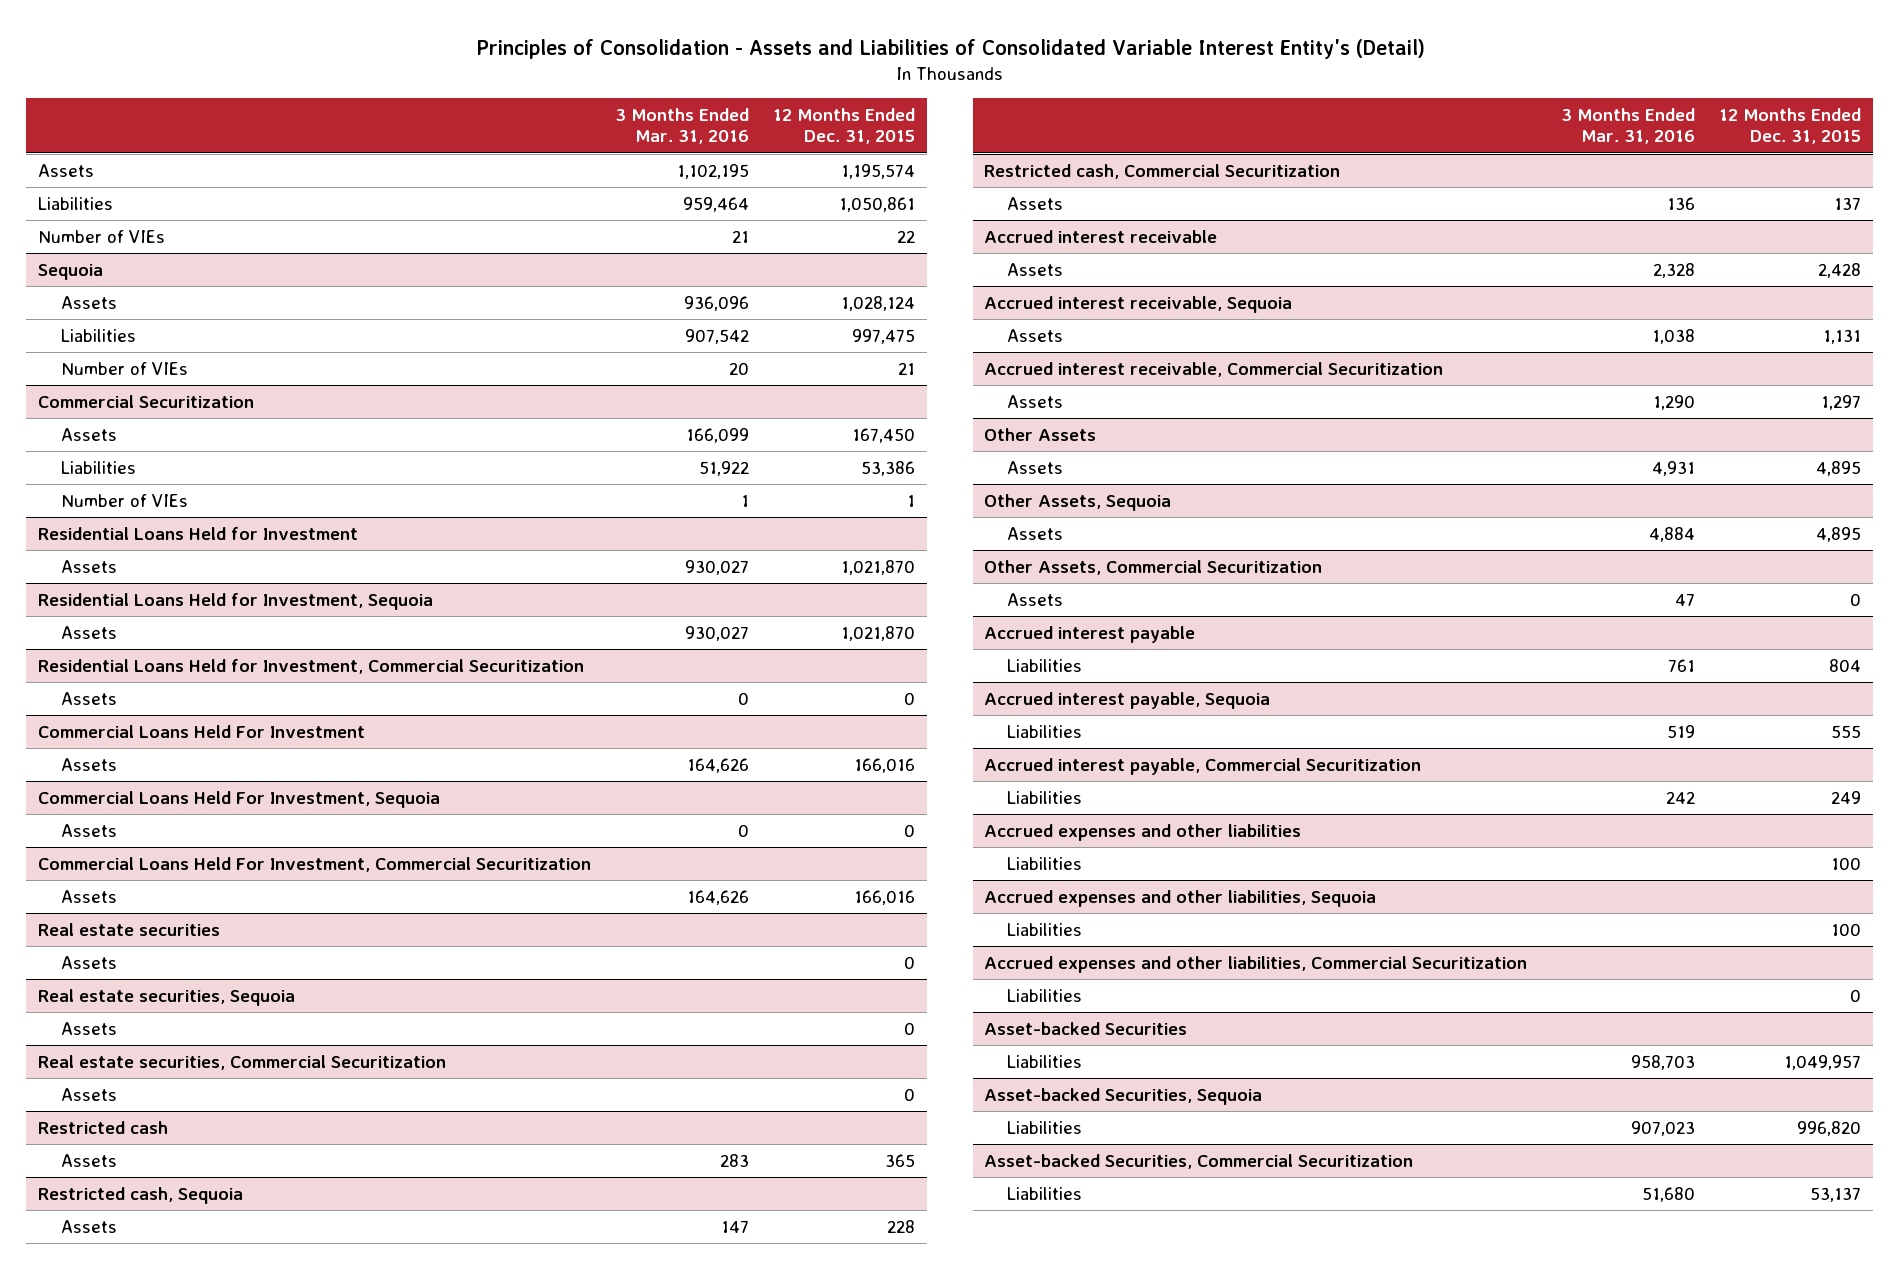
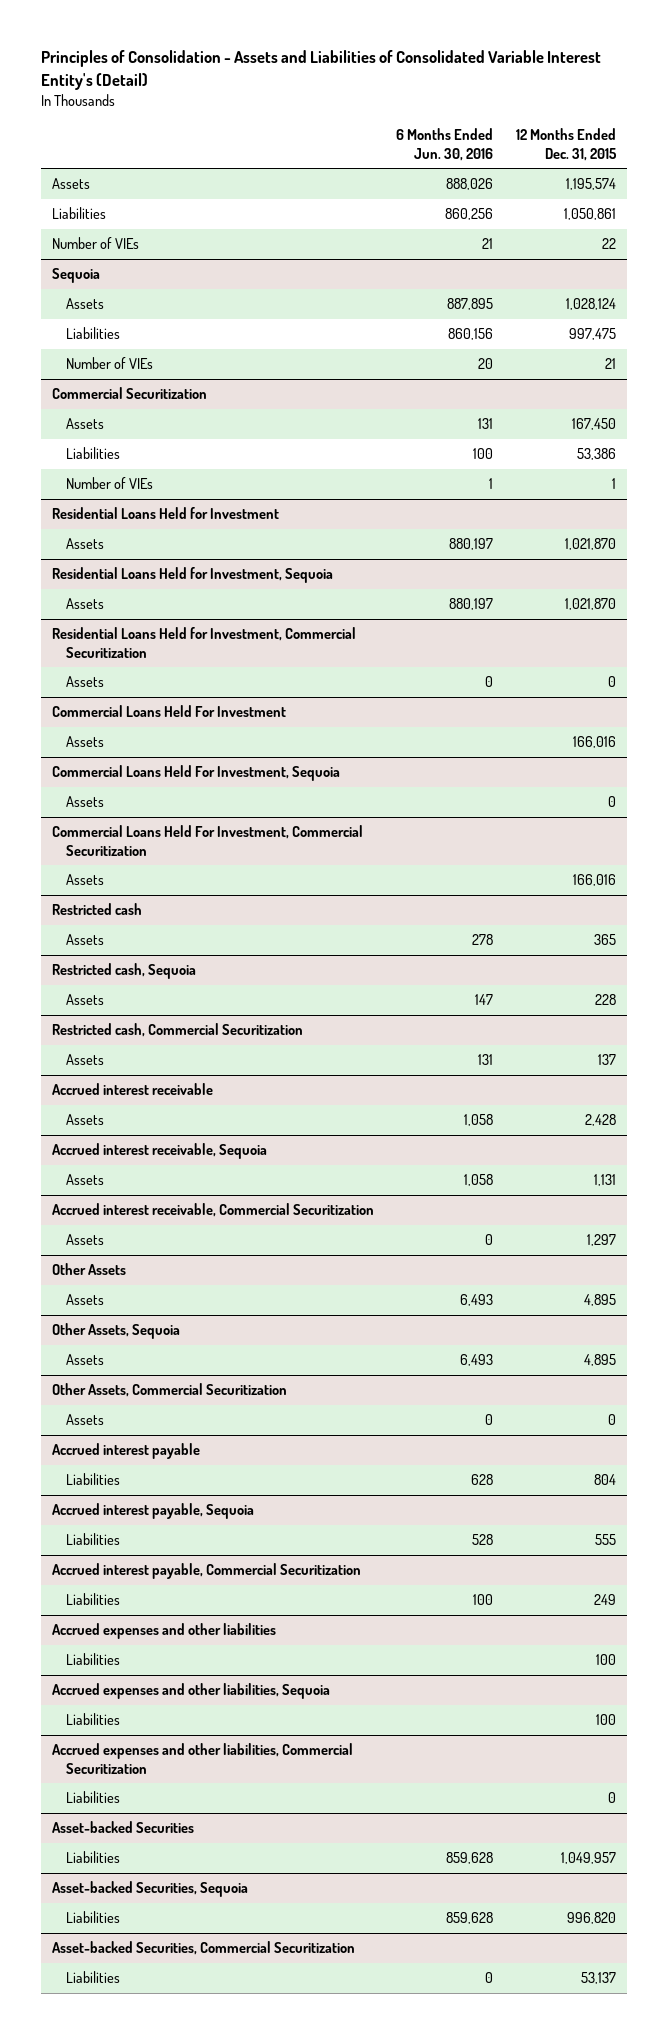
- | 3 Months Ended Mar. 31, 2016 | 12 Months Ended Dec. 31, 2015
+ | 6 Months Ended Jun. 30, 2016 | 12 Months Ended Dec. 31, 2015
- Real estate securities
- Assets | | 0
- Real estate securities, Sequoia
- Assets | | 0
- Real estate securities, Commercial Securitization
- Assets | | 0

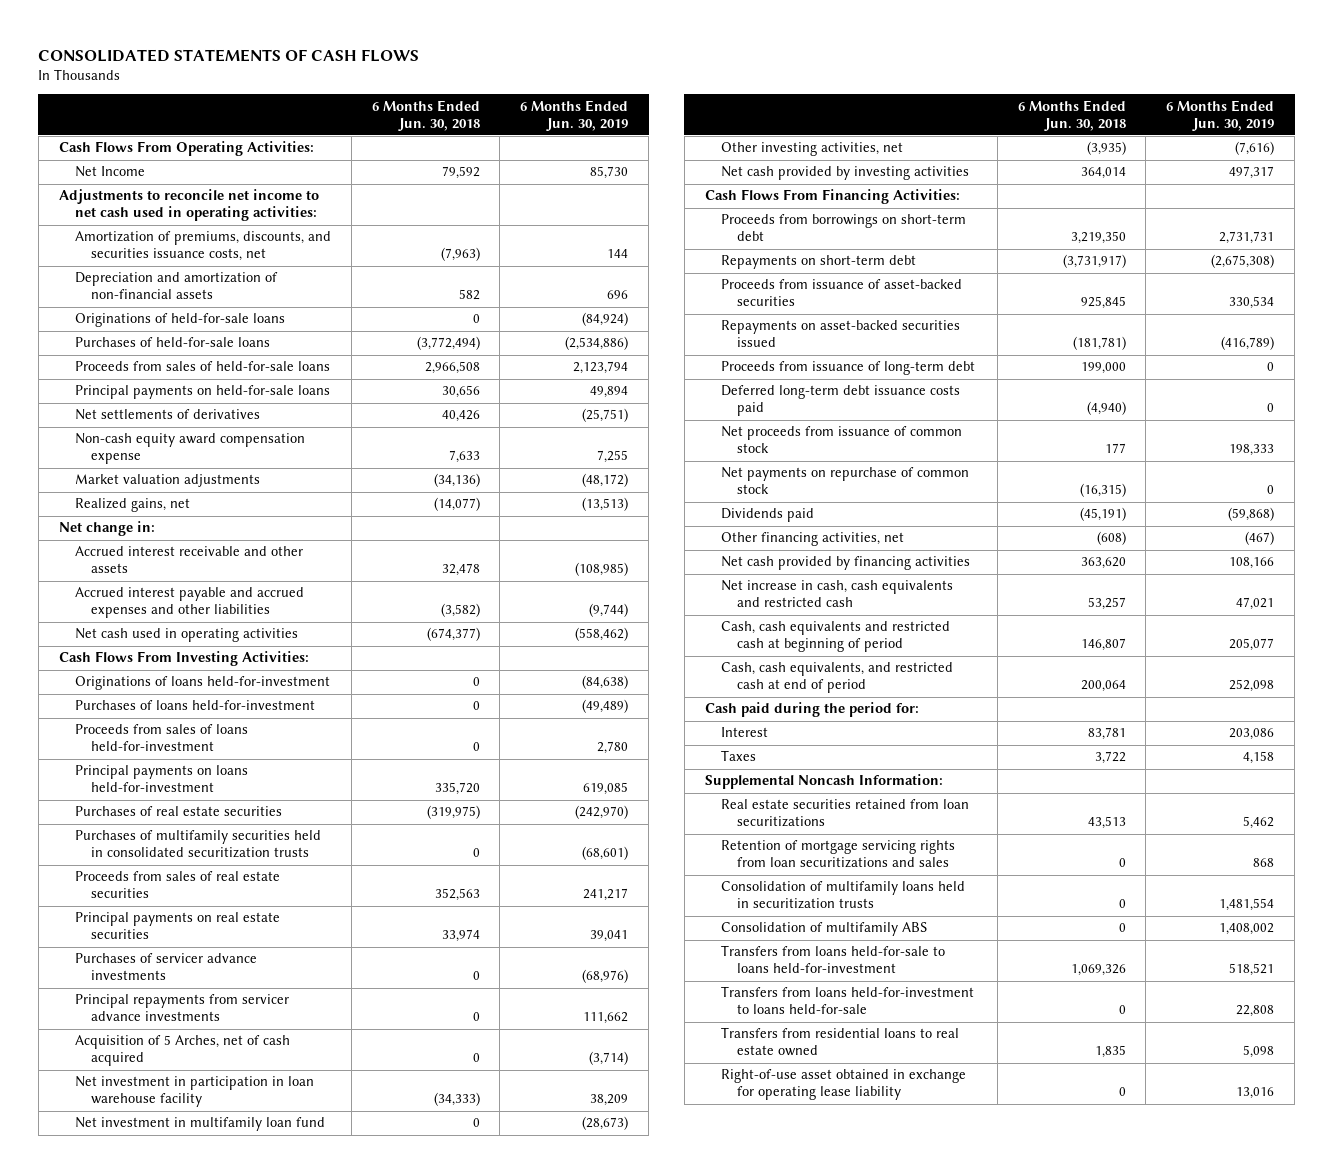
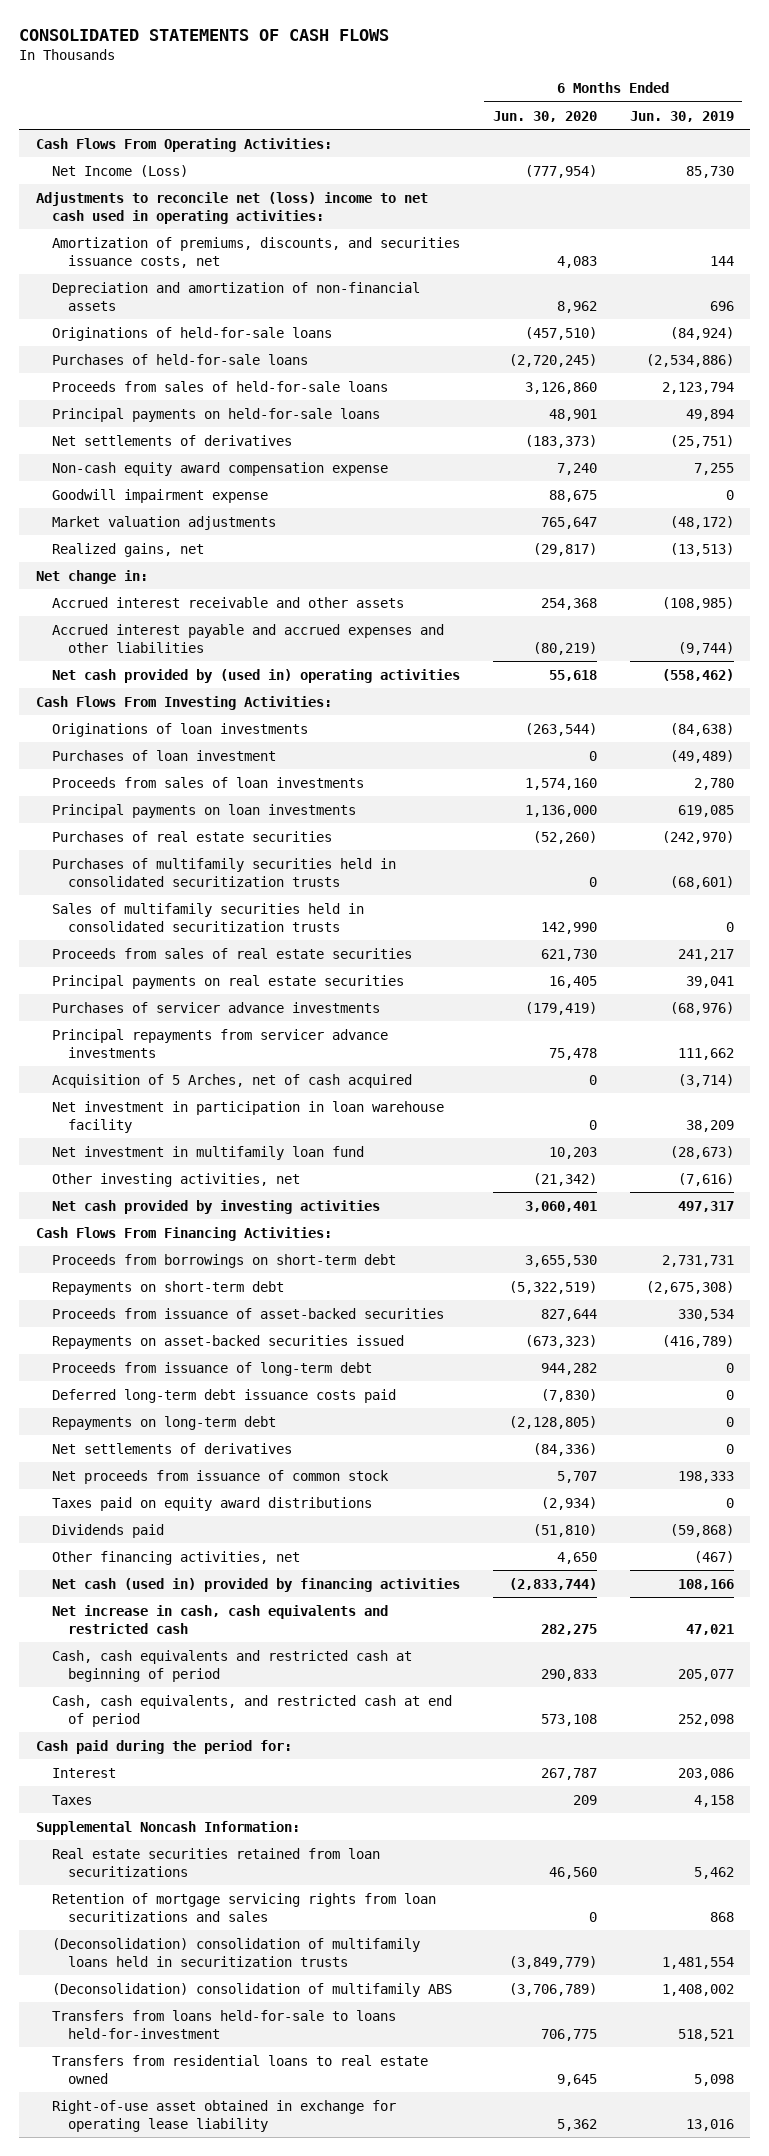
- | 6 Months Ended Jun. 30, 2018 | 6 Months Ended Jun. 30, 2019
+ | 6 Months Ended Jun. 30, 2020 | 6 Months Ended Jun. 30, 2019
- Net Income | 79,592 | 85,730
- Adjustments to reconcile net income to net cash used in operating activities:
+ Net Income (Loss) | (777,954) | 85,730
+ Adjustments to reconcile net (loss) income to net cash used in operating activities:
+ Goodwill impairment expense | 88,675 | 0
- Net cash used in operating activities | (674,377) | (558,462)
+ Net cash provided by (used in) operating activities | 55,618 | (558,462)
- Originations of loans held-for-investment | 0 | (84,638)
- Purchases of loans held-for-investment | 0 | (49,489)
- Proceeds from sales of loans held-for-investment | 0 | 2,780
- Principal payments on loans held-for-investment | 335,720 | 619,085
+ Originations of loan investments | (263,544) | (84,638)
+ Purchases of loan investment | 0 | (49,489)
+ Proceeds from sales of loan investments | 1,574,160 | 2,780
+ Principal payments on loan investments | 1,136,000 | 619,085
+ Sales of multifamily securities held in consolidated securitization trusts | 142,990 | 0
+ Repayments on long-term debt | (2,128,805) | 0
+ Net settlements of derivatives | (84,336) | 0
- Net payments on repurchase of common stock | (16,315) | 0
+ Taxes paid on equity award distributions | (2,934) | 0
- Net cash provided by financing activities | 363,620 | 108,166
+ Net cash (used in) provided by financing activities | (2,833,744) | 108,166
- Consolidation of multifamily loans held in securitization trusts | 0 | 1,481,554
- Consolidation of multifamily ABS | 0 | 1,408,002
+ (Deconsolidation) consolidation of multifamily loans held in securitization trusts | (3,849,779) | 1,481,554
+ (Deconsolidation) consolidation of multifamily ABS | (3,706,789) | 1,408,002
- Transfers from loans held-for-investment to loans held-for-sale | 0 | 22,808

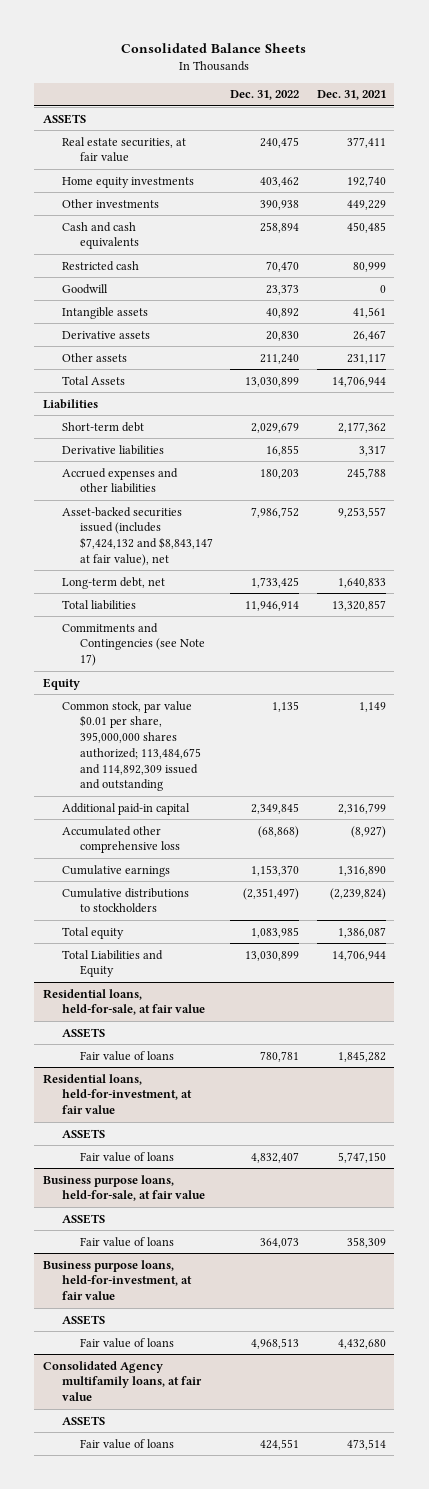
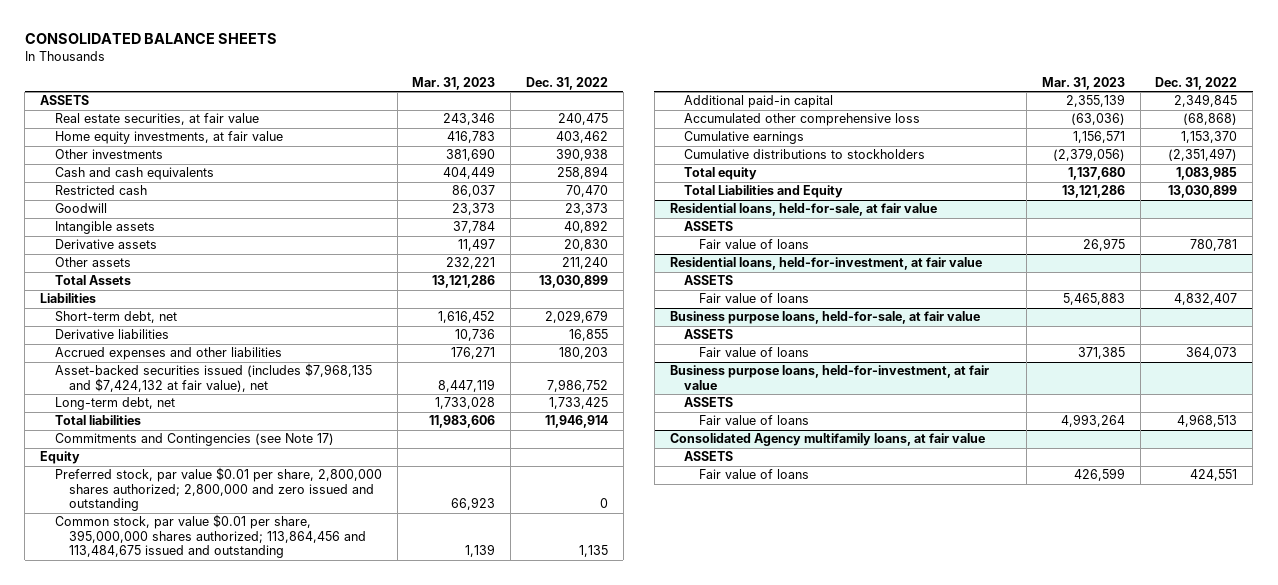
- Consolidated Balance Sheets
+ CONSOLIDATED BALANCE SHEETS
- | Dec. 31, 2022 | Dec. 31, 2021
+ | Mar. 31, 2023 | Dec. 31, 2022
- Home equity investments | 403,462 | 192,740
+ Home equity investments, at fair value | 416,783 | 403,462
- Short-term debt | 2,029,679 | 2,177,362
+ Short-term debt, net | 1,616,452 | 2,029,679
- Asset-backed securities issued (includes $7,424,132 and $8,843,147 at fair value), net | 7,986,752 | 9,253,557
+ Asset-backed securities issued (includes $7,968,135 and $7,424,132 at fair value), net | 8,447,119 | 7,986,752
- Common stock, par value $0.01 per share, 395,000,000 shares authorized; 113,484,675 and 114,892,309 issued and outstanding | 1,135 | 1,149
+ Preferred stock, par value $0.01 per share, 2,800,000 shares authorized; 2,800,000 and zero issued and outstanding | 66,923 | 0
+ Common stock, par value $0.01 per share, 395,000,000 shares authorized; 113,864,456 and 113,484,675 issued and outstanding | 1,139 | 1,135

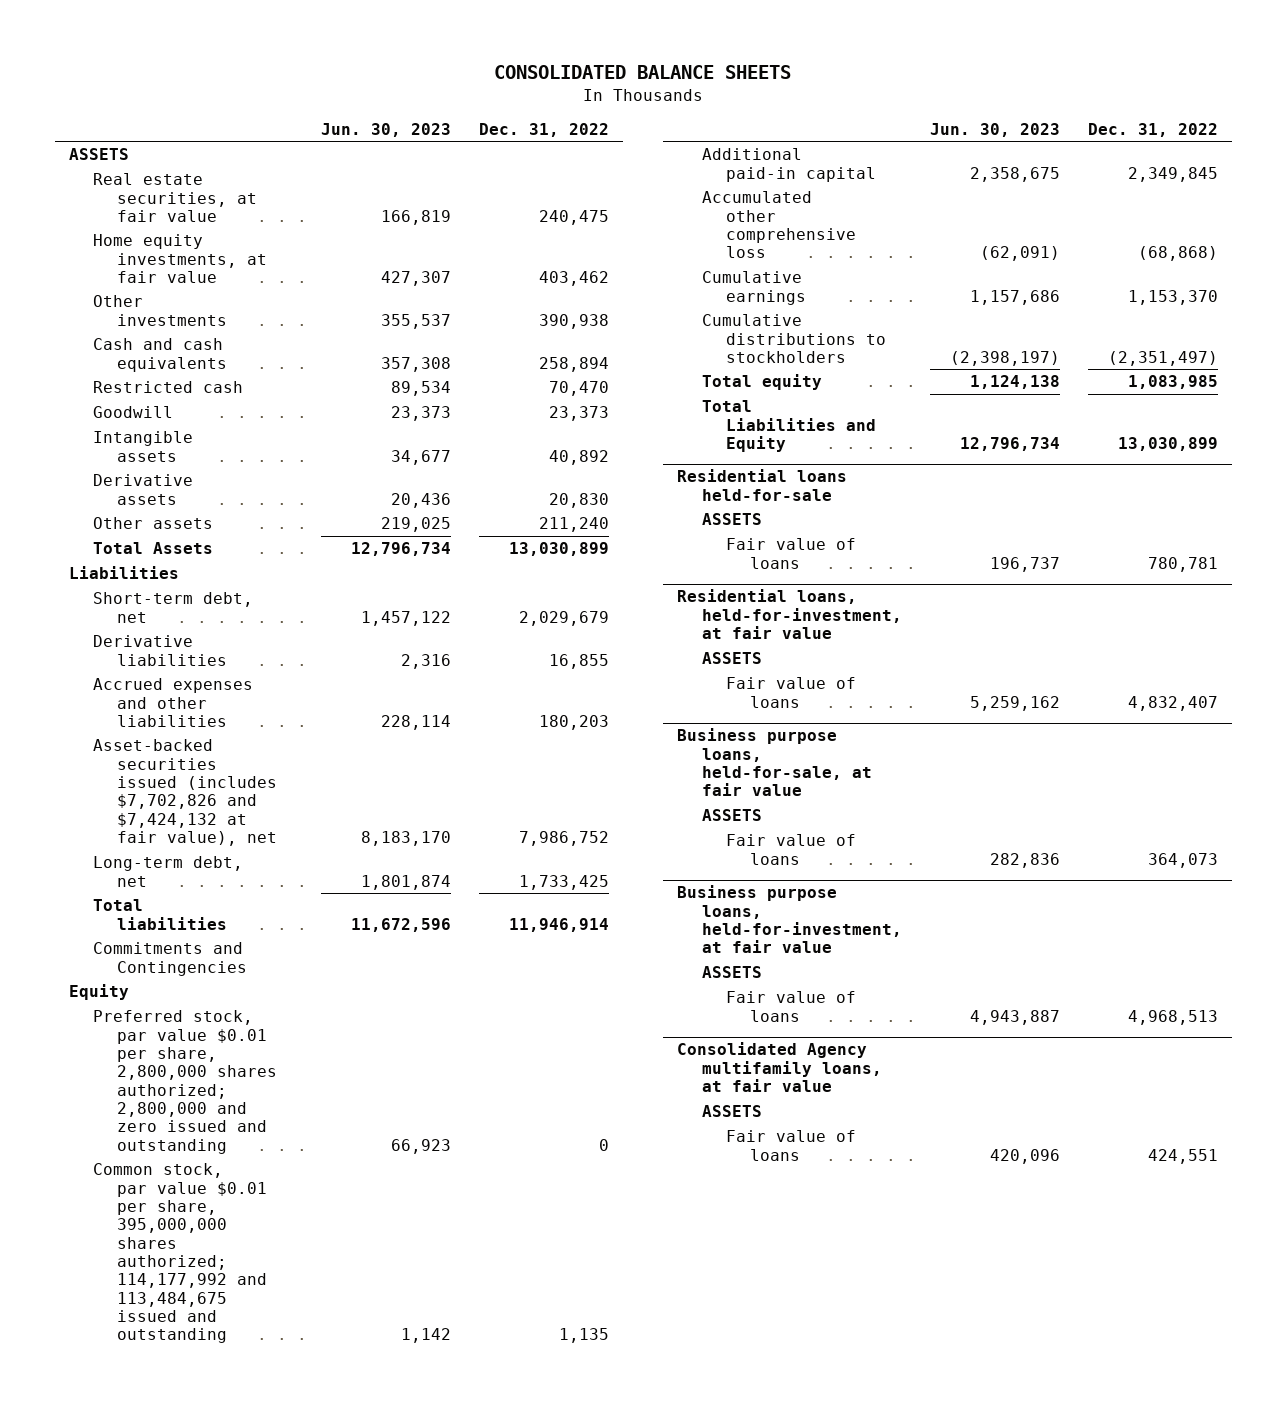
- | Mar. 31, 2023 | Dec. 31, 2022
+ | Jun. 30, 2023 | Dec. 31, 2022
- Asset-backed securities issued (includes $7,968,135 and $7,424,132 at fair value), net | 8,447,119 | 7,986,752
+ Asset-backed securities issued (includes $7,702,826 and $7,424,132 at fair value), net | 8,183,170 | 7,986,752
- Commitments and Contingencies (see Note 17)
+ Commitments and Contingencies
- Common stock, par value $0.01 per share, 395,000,000 shares authorized; 113,864,456 and 113,484,675 issued and outstanding | 1,139 | 1,135
+ Common stock, par value $0.01 per share, 395,000,000 shares authorized; 114,177,992 and 113,484,675 issued and outstanding | 1,142 | 1,135
- Residential loans, held-for-sale, at fair value
+ Residential loans held-for-sale

